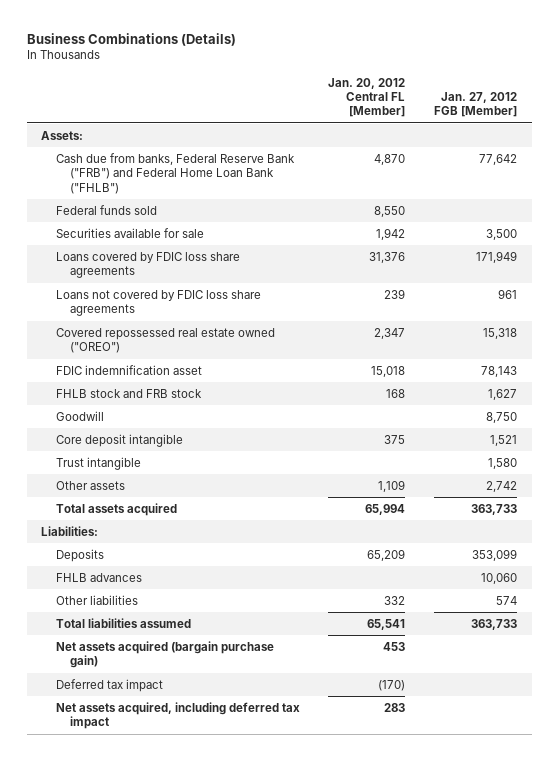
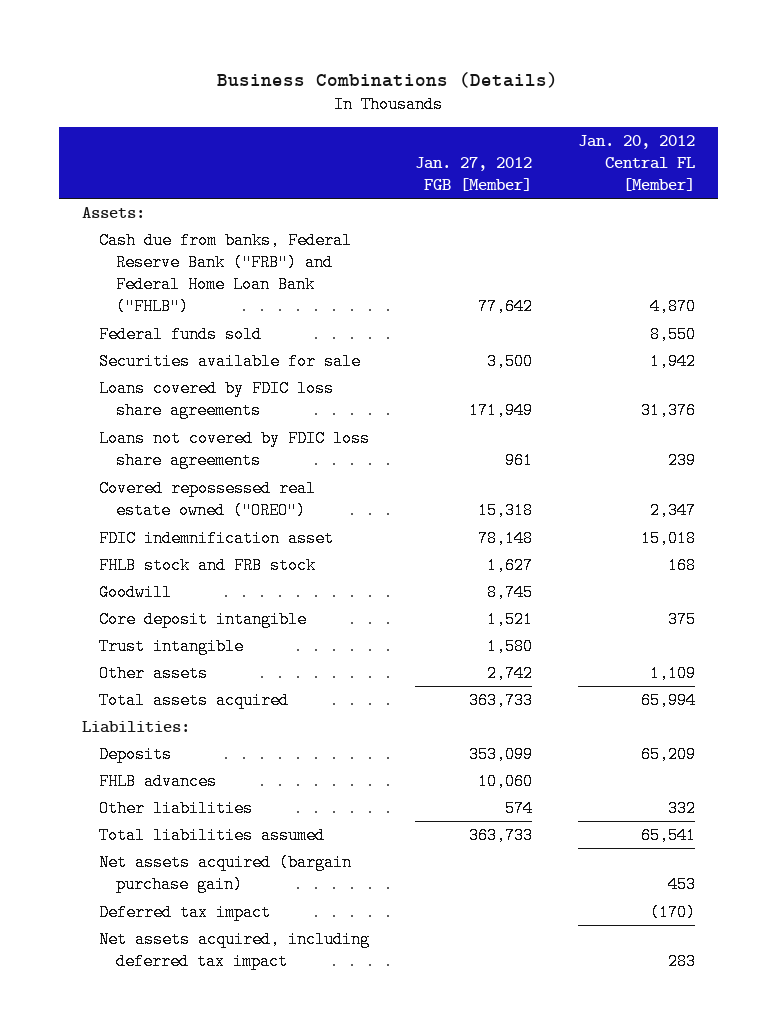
- | Jan. 20, 2012 Central FL [Member] | Jan. 27, 2012 FGB [Member]
+ | Jan. 27, 2012 FGB [Member] | Jan. 20, 2012 Central FL [Member]
- FDIC indemnification asset | 15,018 | 78,143
+ FDIC indemnification asset | 78,148 | 15,018
- Goodwill | | 8,750
+ Goodwill | 8,745 |

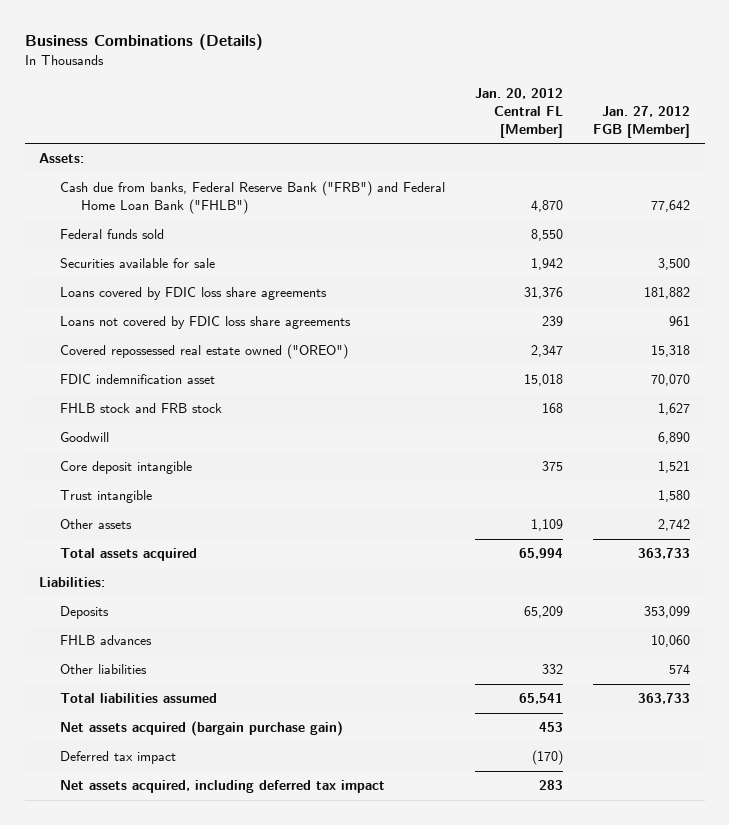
- | Jan. 27, 2012 FGB [Member] | Jan. 20, 2012 Central FL [Member]
+ | Jan. 20, 2012 Central FL [Member] | Jan. 27, 2012 FGB [Member]
- Loans covered by FDIC loss share agreements | 171,949 | 31,376
+ Loans covered by FDIC loss share agreements | 31,376 | 181,882
- FDIC indemnification asset | 78,148 | 15,018
+ FDIC indemnification asset | 15,018 | 70,070
- Goodwill | 8,745 |
+ Goodwill | | 6,890

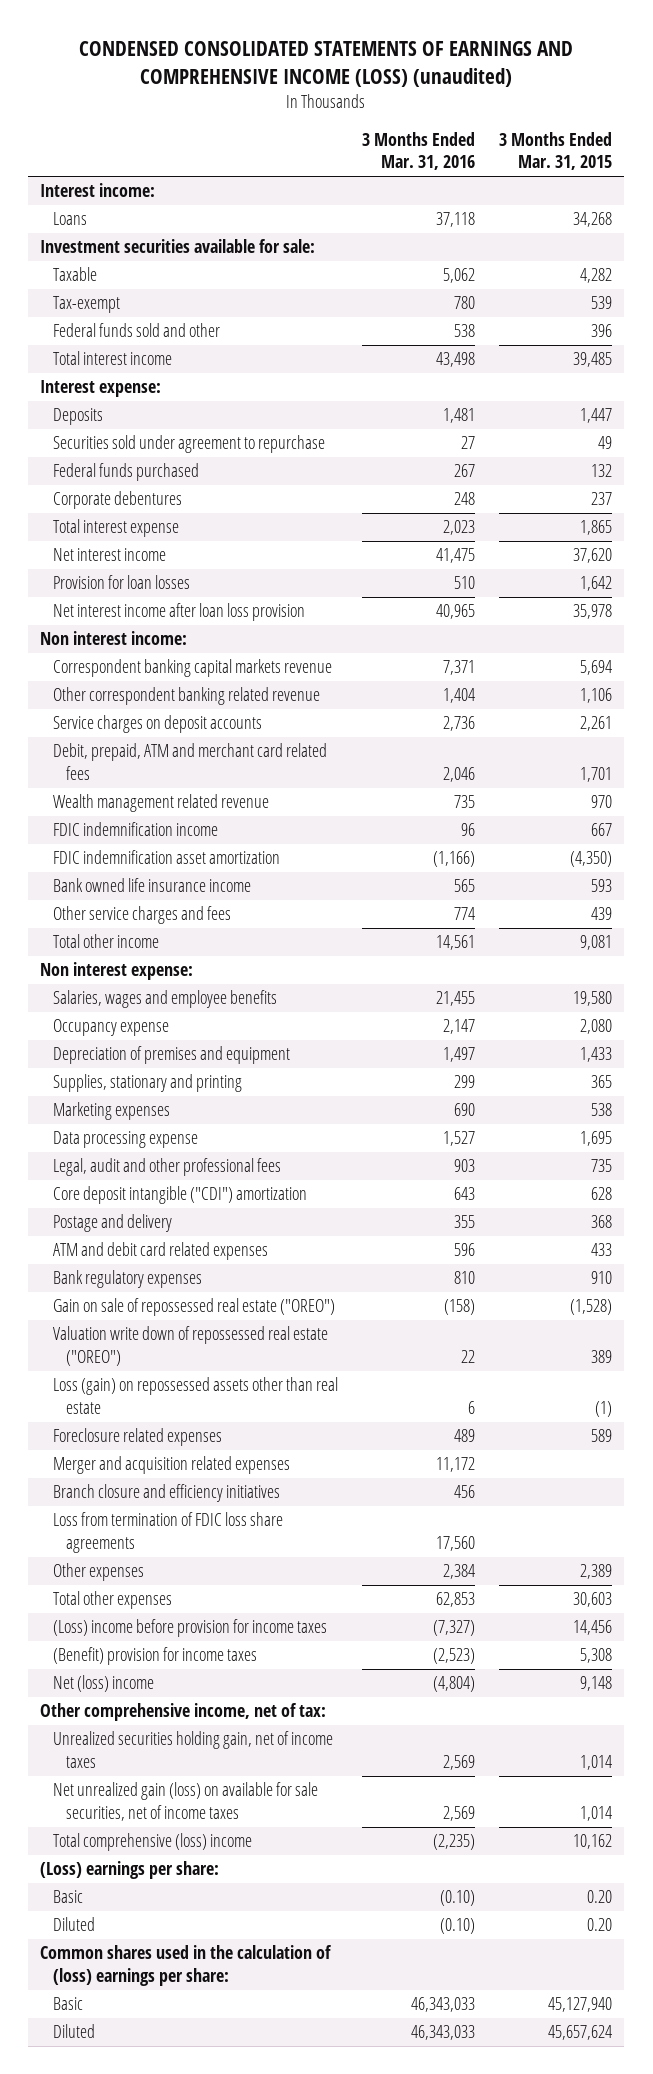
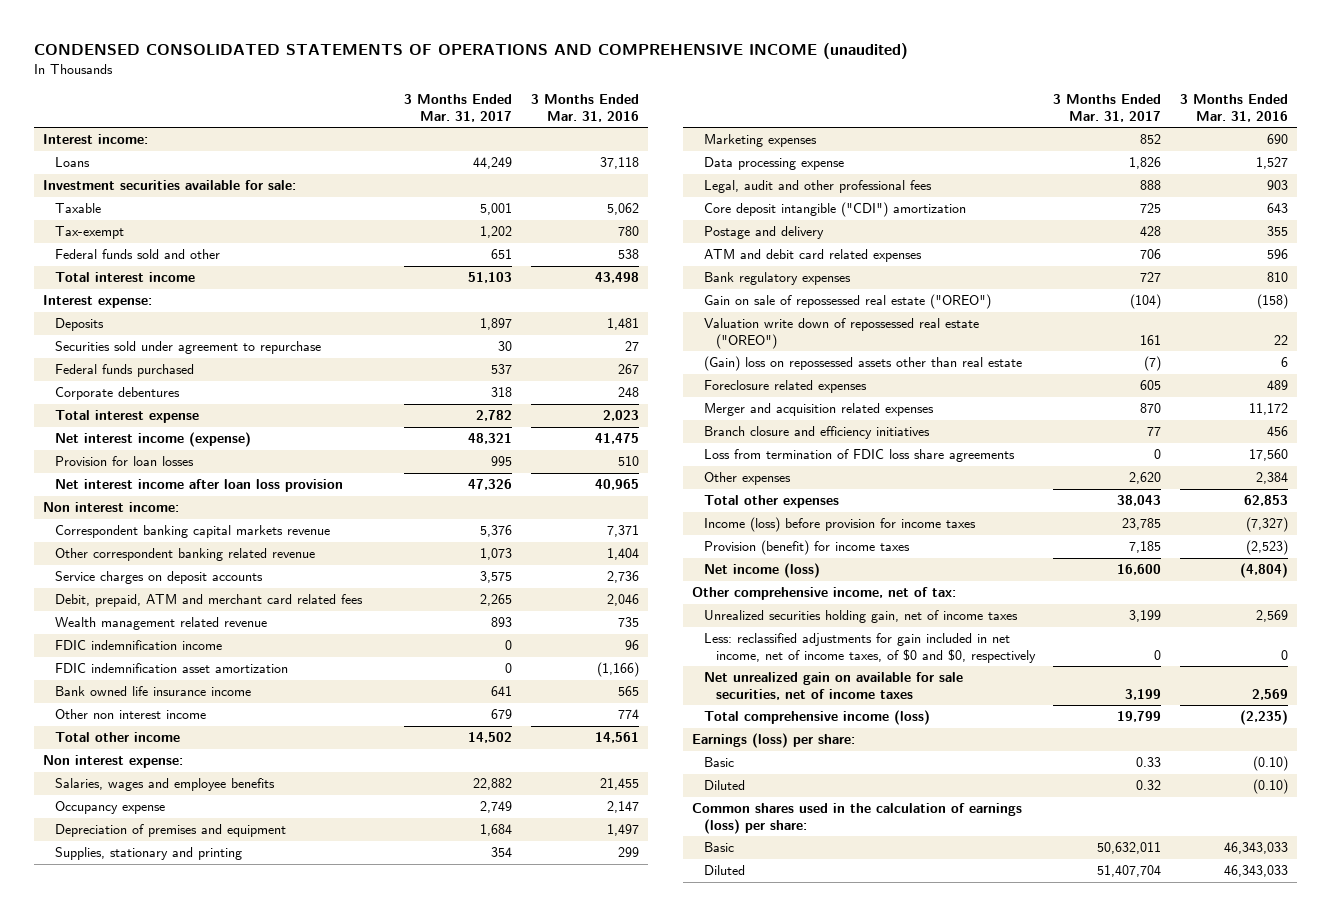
- CONDENSED CONSOLIDATED STATEMENTS OF EARNINGS AND COMPREHENSIVE INCOME (LOSS) (unaudited)
+ CONDENSED CONSOLIDATED STATEMENTS OF OPERATIONS AND COMPREHENSIVE INCOME (unaudited)
- | 3 Months Ended Mar. 31, 2016 | 3 Months Ended Mar. 31, 2015
+ | 3 Months Ended Mar. 31, 2017 | 3 Months Ended Mar. 31, 2016
- Net interest income | 41,475 | 37,620
+ Net interest income (expense) | 48,321 | 41,475
- Other service charges and fees | 774 | 439
+ Other non interest income | 679 | 774
- Loss (gain) on repossessed assets other than real estate | 6 | (1)
+ (Gain) loss on repossessed assets other than real estate | (7) | 6
- (Loss) income before provision for income taxes | (7,327) | 14,456
- (Benefit) provision for income taxes | (2,523) | 5,308
- Net (loss) income | (4,804) | 9,148
+ Income (loss) before provision for income taxes | 23,785 | (7,327)
+ Provision (benefit) for income taxes | 7,185 | (2,523)
+ Net income (loss) | 16,600 | (4,804)
- Net unrealized gain (loss) on available for sale securities, net of income taxes | 2,569 | 1,014
- Total comprehensive (loss) income | (2,235) | 10,162
- (Loss) earnings per share:
+ Less: reclassified adjustments for gain included in net income, net of income taxes, of $0 and $0, respectively | 0 | 0
+ Net unrealized gain on available for sale securities, net of income taxes | 3,199 | 2,569
+ Total comprehensive income (loss) | 19,799 | (2,235)
+ Earnings (loss) per share:
- Common shares used in the calculation of (loss) earnings per share:
+ Common shares used in the calculation of earnings (loss) per share:

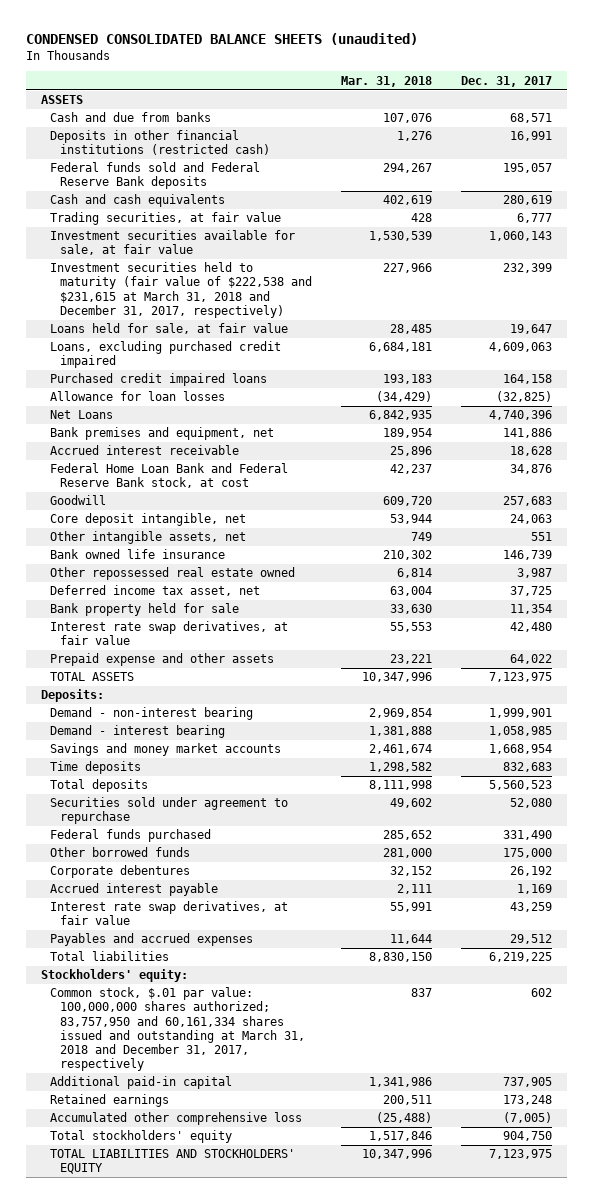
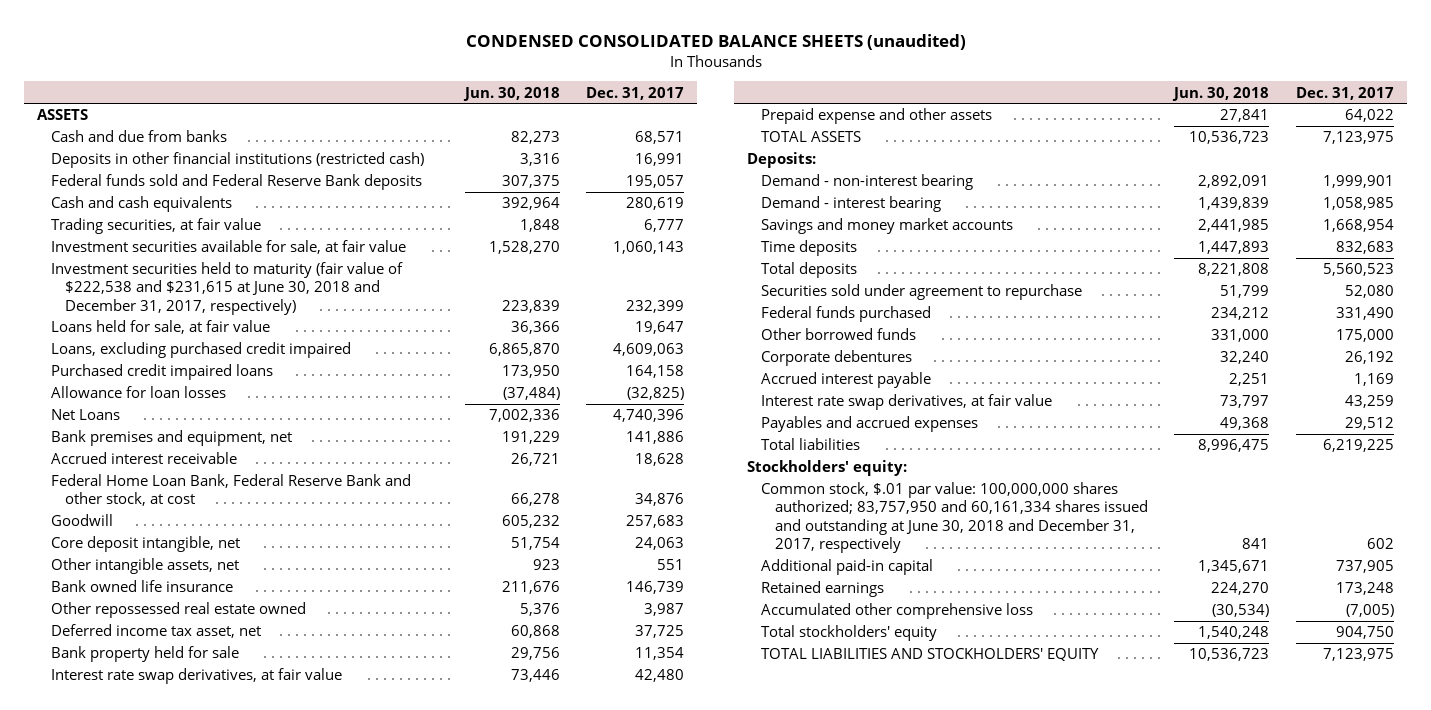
- | Mar. 31, 2018 | Dec. 31, 2017
+ | Jun. 30, 2018 | Dec. 31, 2017
- Investment securities held to maturity (fair value of $222,538 and $231,615 at March 31, 2018 and December 31, 2017, respectively) | 227,966 | 232,399
+ Investment securities held to maturity (fair value of $222,538 and $231,615 at June 30, 2018 and December 31, 2017, respectively) | 223,839 | 232,399
- Federal Home Loan Bank and Federal Reserve Bank stock, at cost | 42,237 | 34,876
+ Federal Home Loan Bank, Federal Reserve Bank and other stock, at cost | 66,278 | 34,876
- Common stock, $.01 par value: 100,000,000 shares authorized; 83,757,950 and 60,161,334 shares issued and outstanding at March 31, 2018 and December 31, 2017, respectively | 837 | 602
+ Common stock, $.01 par value: 100,000,000 shares authorized; 83,757,950 and 60,161,334 shares issued and outstanding at June 30, 2018 and December 31, 2017, respectively | 841 | 602

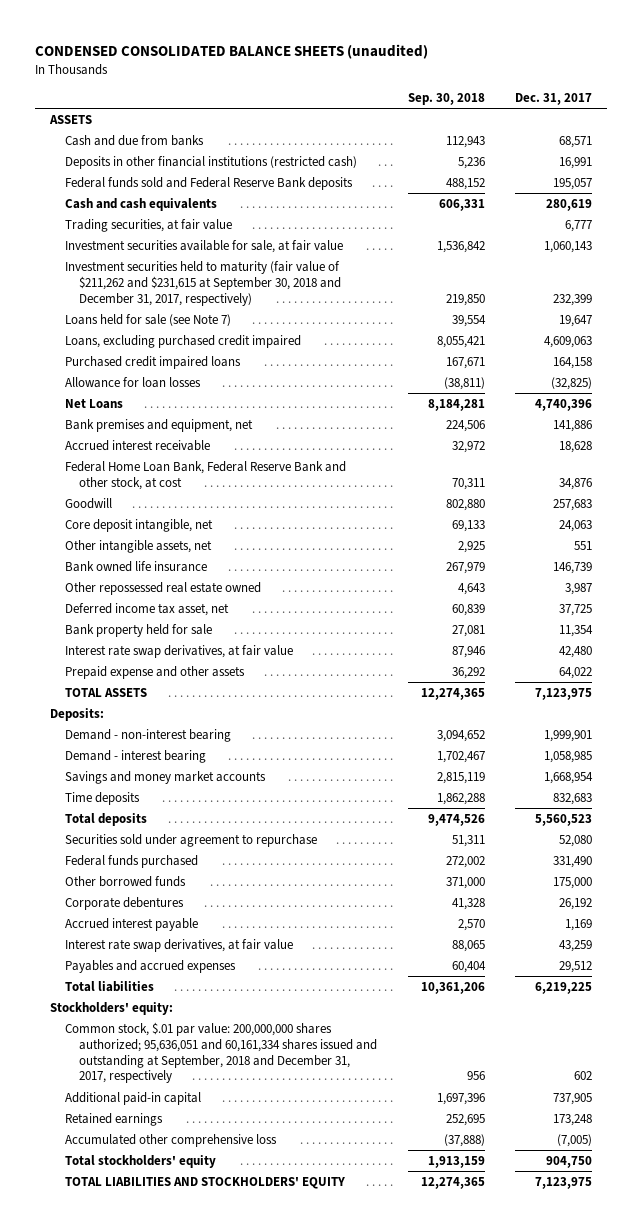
- | Jun. 30, 2018 | Dec. 31, 2017
+ | Sep. 30, 2018 | Dec. 31, 2017
- Investment securities held to maturity (fair value of $222,538 and $231,615 at June 30, 2018 and December 31, 2017, respectively) | 223,839 | 232,399
- Loans held for sale, at fair value | 36,366 | 19,647
+ Investment securities held to maturity (fair value of $211,262 and $231,615 at September 30, 2018 and December 31, 2017, respectively) | 219,850 | 232,399
+ Loans held for sale (see Note 7) | 39,554 | 19,647
- Common stock, $.01 par value: 100,000,000 shares authorized; 83,757,950 and 60,161,334 shares issued and outstanding at June 30, 2018 and December 31, 2017, respectively | 841 | 602
+ Common stock, $.01 par value: 200,000,000 shares authorized; 95,636,051 and 60,161,334 shares issued and outstanding at September, 2018 and December 31, 2017, respectively | 956 | 602

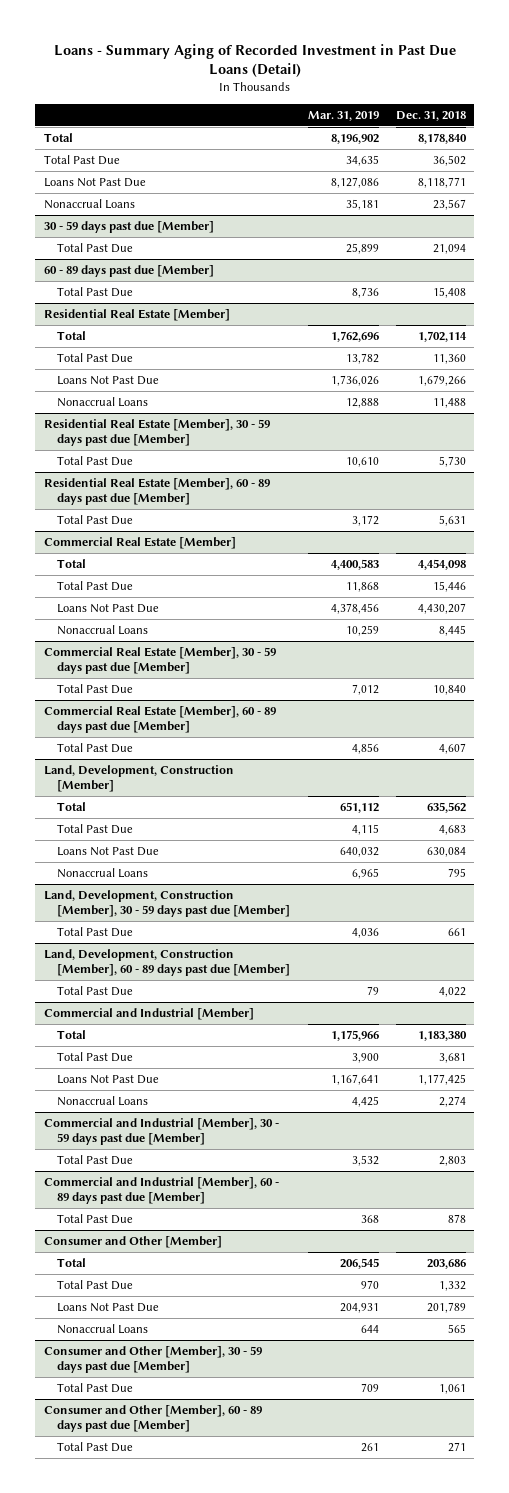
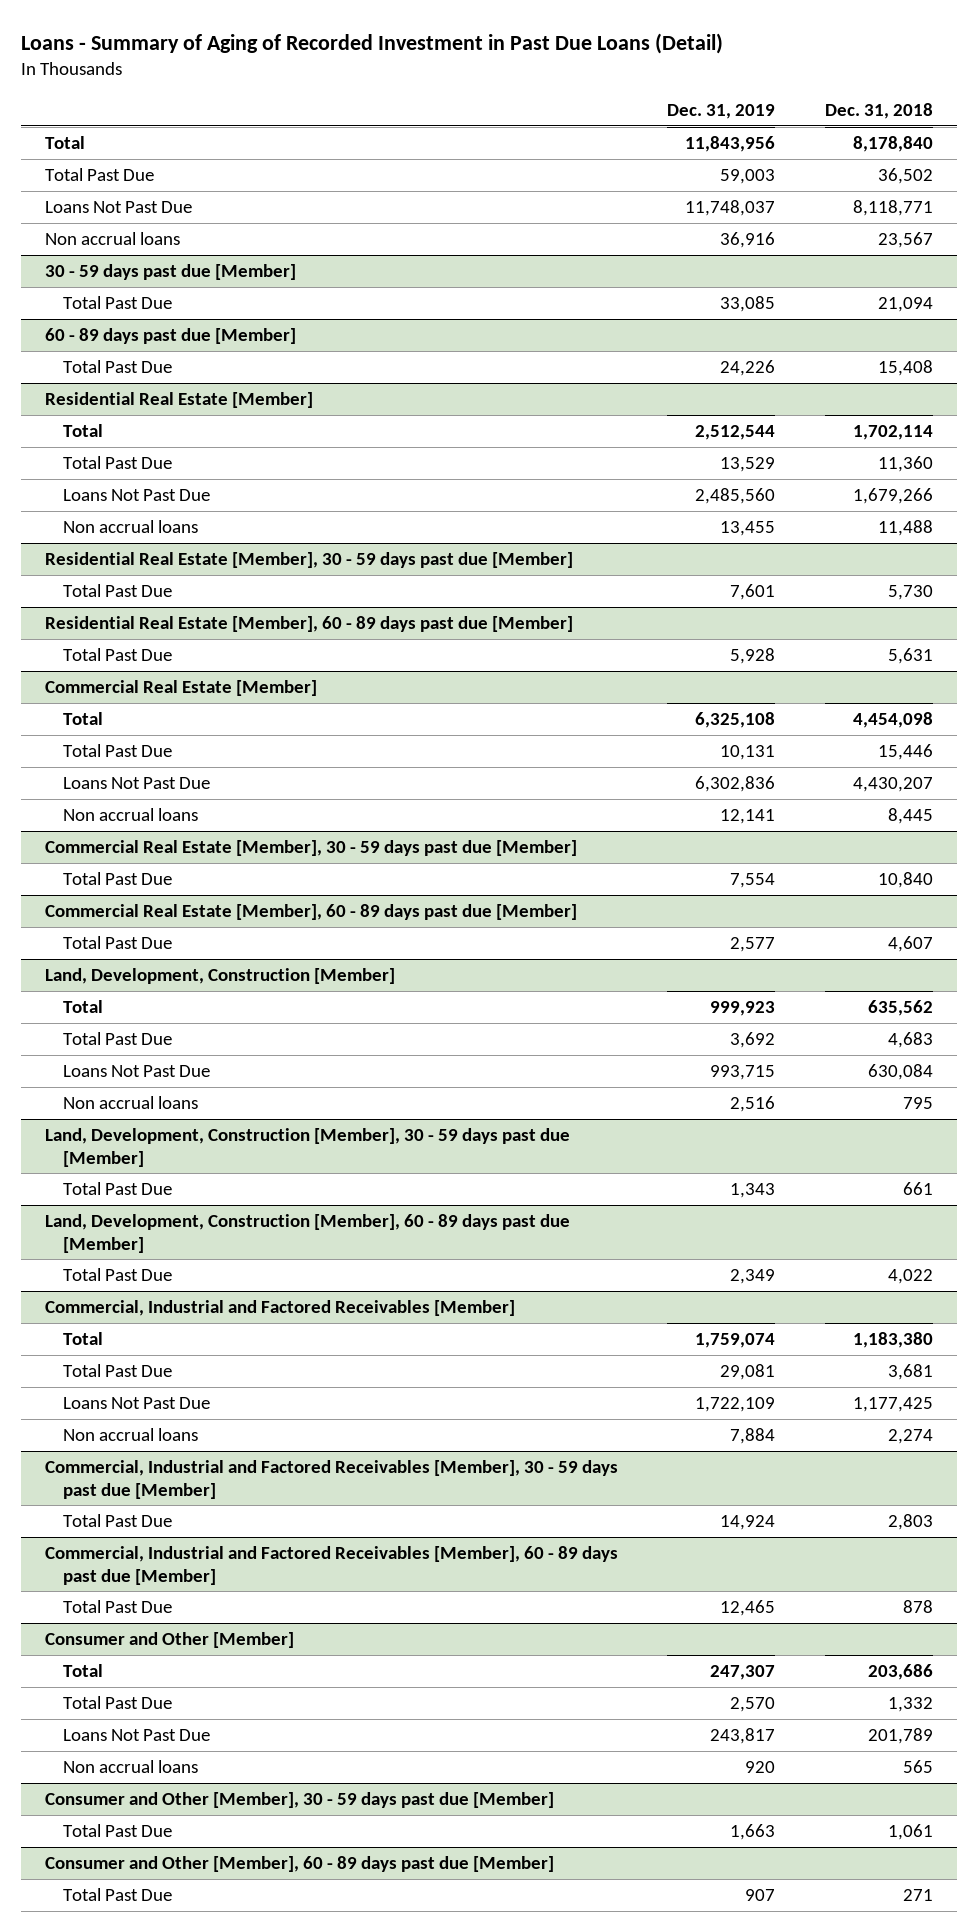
- Loans - Summary Aging of Recorded Investment in Past Due Loans (Detail)
+ Loans - Summary of Aging of Recorded Investment in Past Due Loans (Detail)
- | Mar. 31, 2019 | Dec. 31, 2018
+ | Dec. 31, 2019 | Dec. 31, 2018
- Nonaccrual Loans | 35,181 | 23,567
+ Non accrual loans | 36,916 | 23,567
@ Residential Real Estate [Member]
- Nonaccrual Loans | 12,888 | 11,488
+ Non accrual loans | 13,455 | 11,488
@ Commercial Real Estate [Member]
- Nonaccrual Loans | 10,259 | 8,445
+ Non accrual loans | 12,141 | 8,445
@ Land, Development, Construction [Member]
- Nonaccrual Loans | 6,965 | 795
+ Non accrual loans | 2,516 | 795
- Commercial and Industrial [Member]
+ Commercial, Industrial and Factored Receivables [Member]
- Nonaccrual Loans | 4,425 | 2,274
- Commercial and Industrial [Member], 30 - 59 days past due [Member]
+ Non accrual loans | 7,884 | 2,274
+ Commercial, Industrial and Factored Receivables [Member], 30 - 59 days past due [Member]
- Commercial and Industrial [Member], 60 - 89 days past due [Member]
+ Commercial, Industrial and Factored Receivables [Member], 60 - 89 days past due [Member]
@ Consumer and Other [Member]
- Nonaccrual Loans | 644 | 565
+ Non accrual loans | 920 | 565

